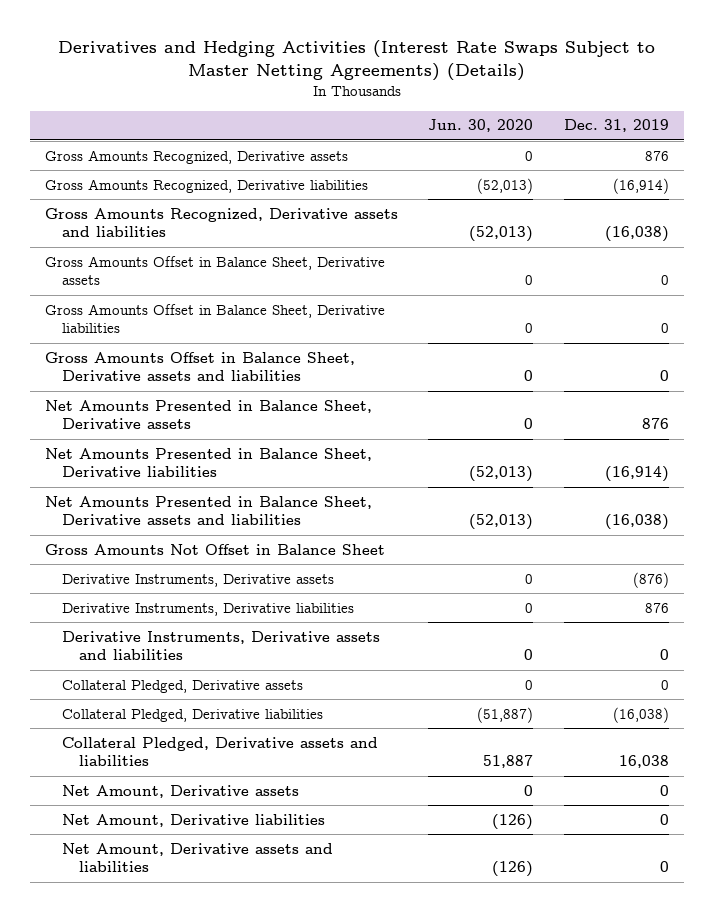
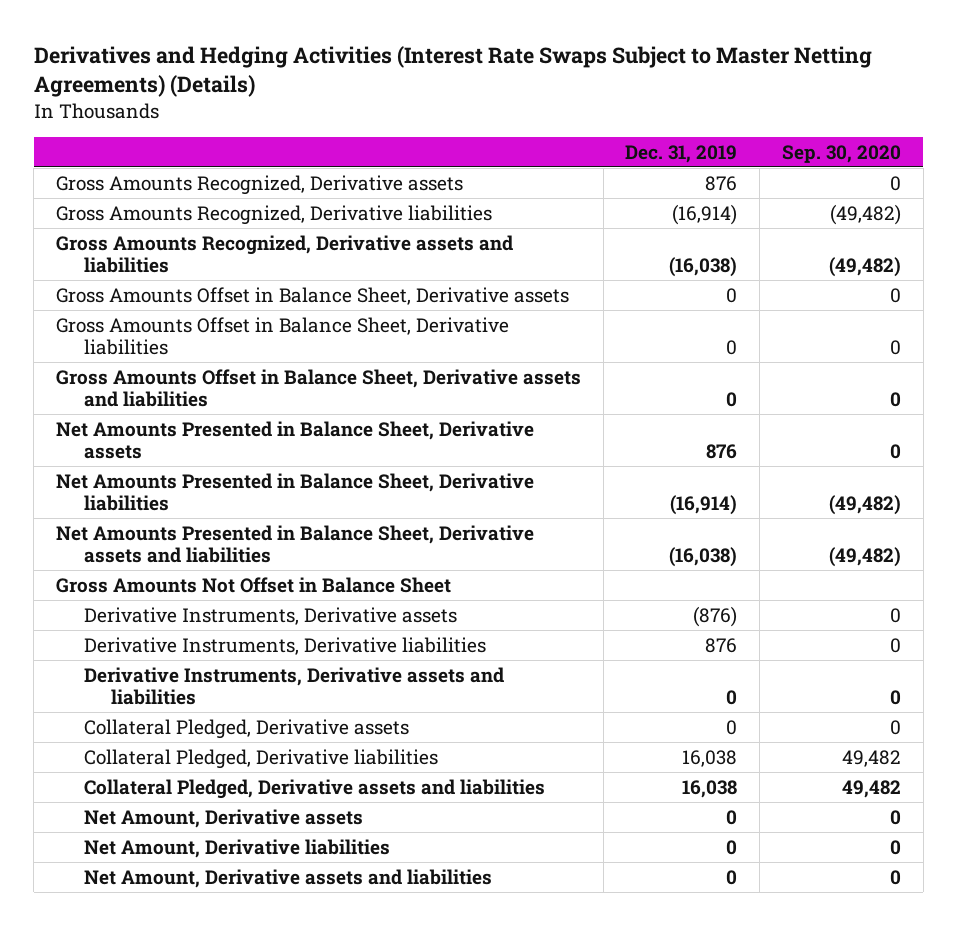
- | Jun. 30, 2020 | Dec. 31, 2019
+ | Dec. 31, 2019 | Sep. 30, 2020
- Collateral Pledged, Derivative liabilities | (51,887) | (16,038)
+ Collateral Pledged, Derivative liabilities | 16,038 | 49,482

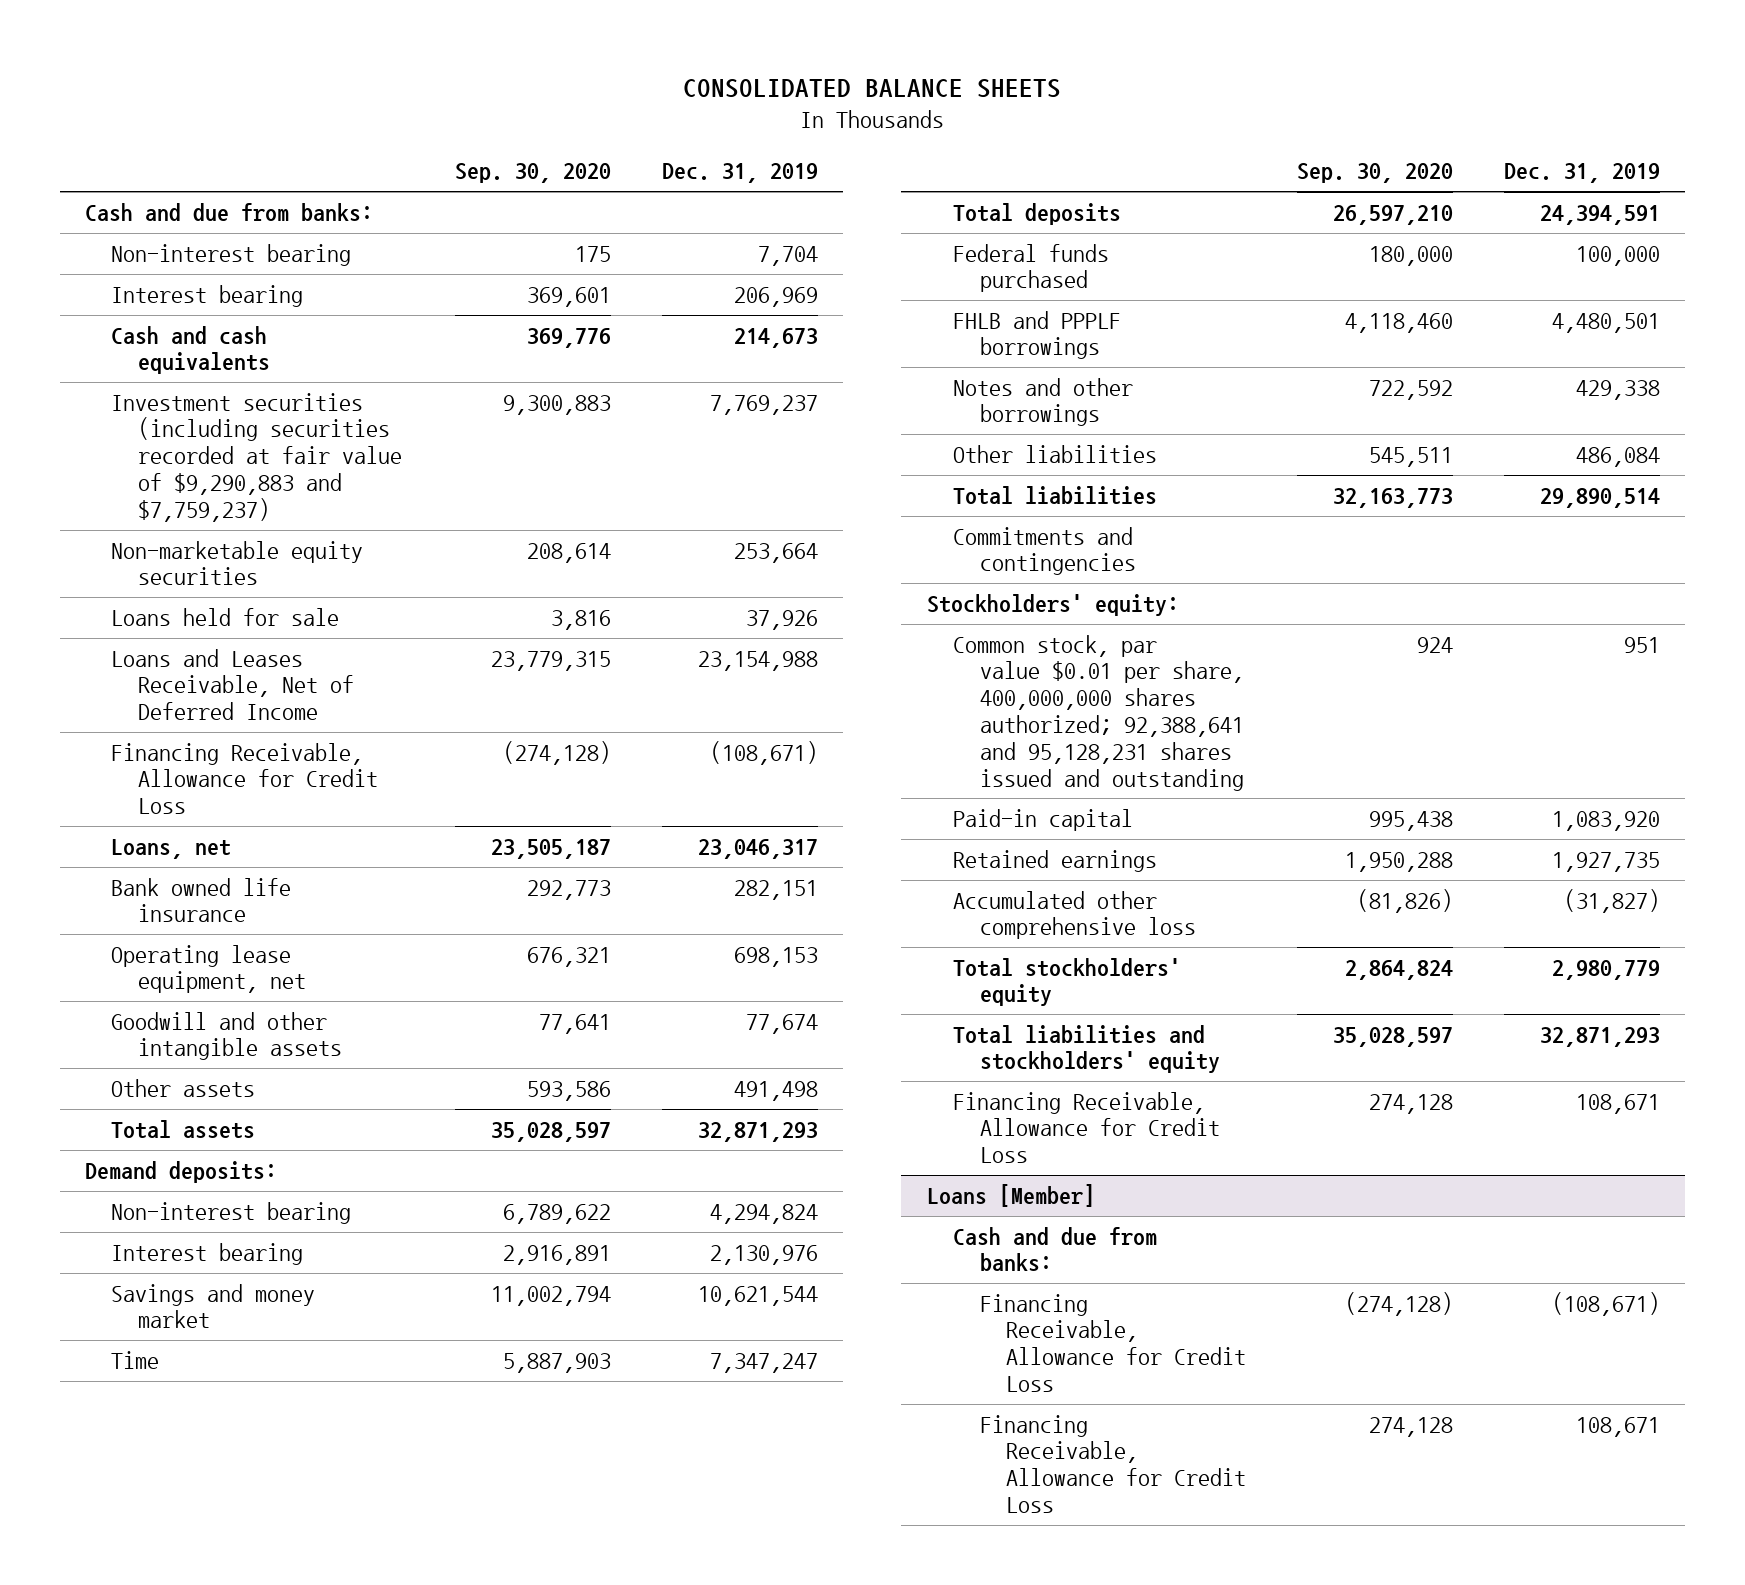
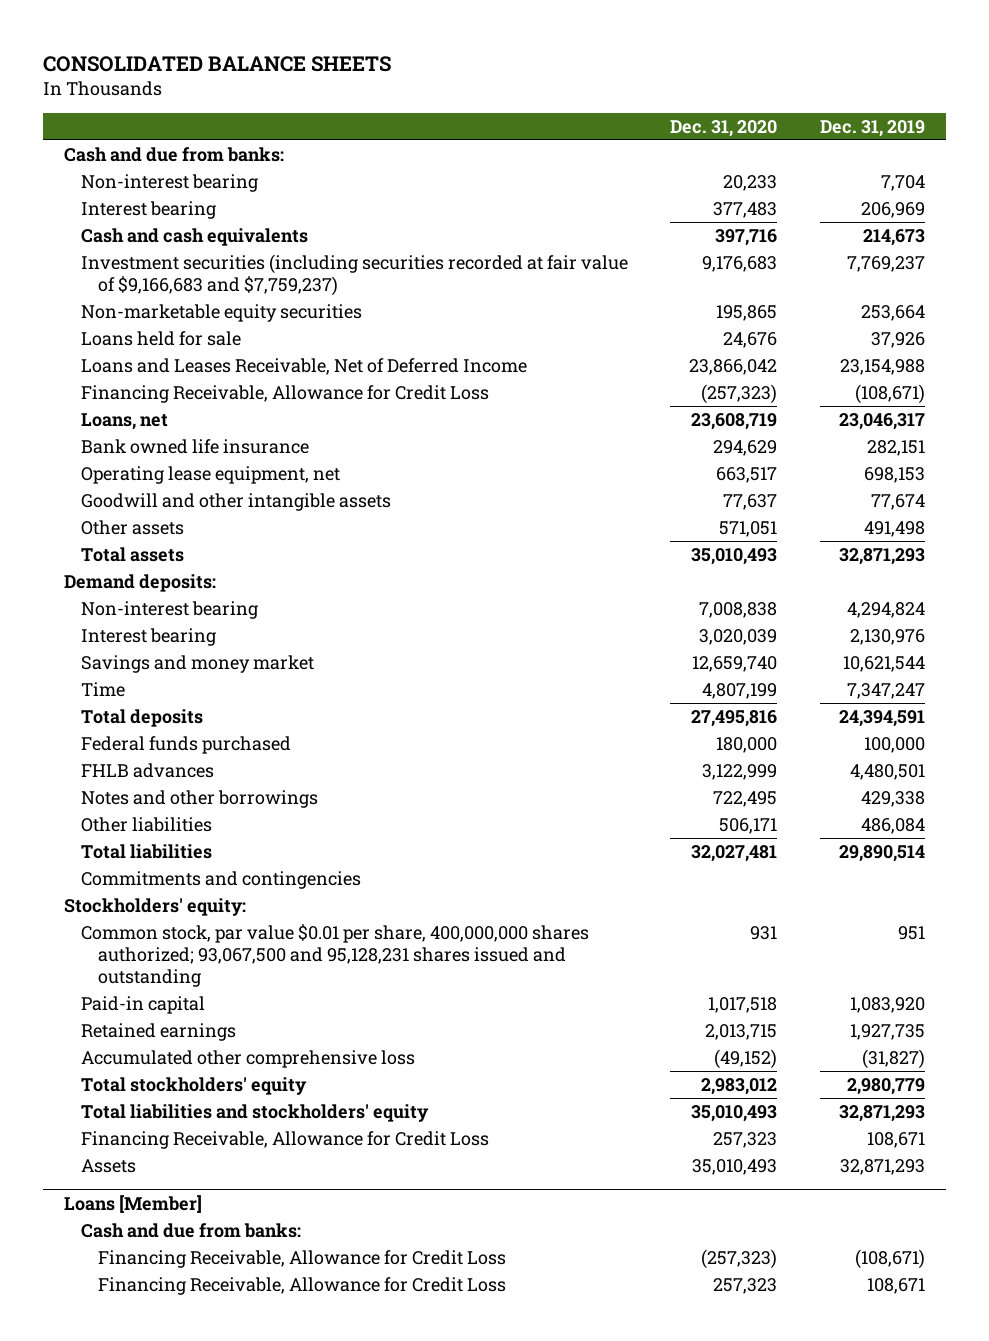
- | Sep. 30, 2020 | Dec. 31, 2019
+ | Dec. 31, 2020 | Dec. 31, 2019
- Investment securities (including securities recorded at fair value of $9,290,883 and $7,759,237) | 9,300,883 | 7,769,237
+ Investment securities (including securities recorded at fair value of $9,166,683 and $7,759,237) | 9,176,683 | 7,769,237
- FHLB and PPPLF borrowings | 4,118,460 | 4,480,501
+ FHLB advances | 3,122,999 | 4,480,501
- Common stock, par value $0.01 per share, 400,000,000 shares authorized; 92,388,641 and 95,128,231 shares issued and outstanding | 924 | 951
+ Common stock, par value $0.01 per share, 400,000,000 shares authorized; 93,067,500 and 95,128,231 shares issued and outstanding | 931 | 951
+ Assets | 35,010,493 | 32,871,293

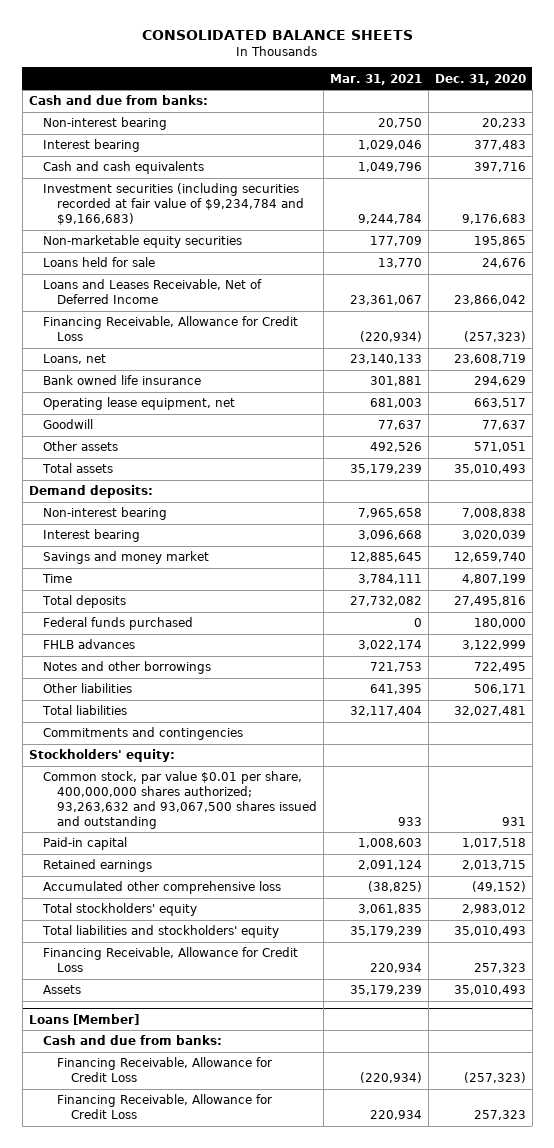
- | Dec. 31, 2020 | Dec. 31, 2019
+ | Mar. 31, 2021 | Dec. 31, 2020
- Investment securities (including securities recorded at fair value of $9,166,683 and $7,759,237) | 9,176,683 | 7,769,237
+ Investment securities (including securities recorded at fair value of $9,234,784 and $9,166,683) | 9,244,784 | 9,176,683
- Goodwill and other intangible assets | 77,637 | 77,674
+ Goodwill | 77,637 | 77,637
- Common stock, par value $0.01 per share, 400,000,000 shares authorized; 93,067,500 and 95,128,231 shares issued and outstanding | 931 | 951
+ Common stock, par value $0.01 per share, 400,000,000 shares authorized; 93,263,632 and 93,067,500 shares issued and outstanding | 933 | 931

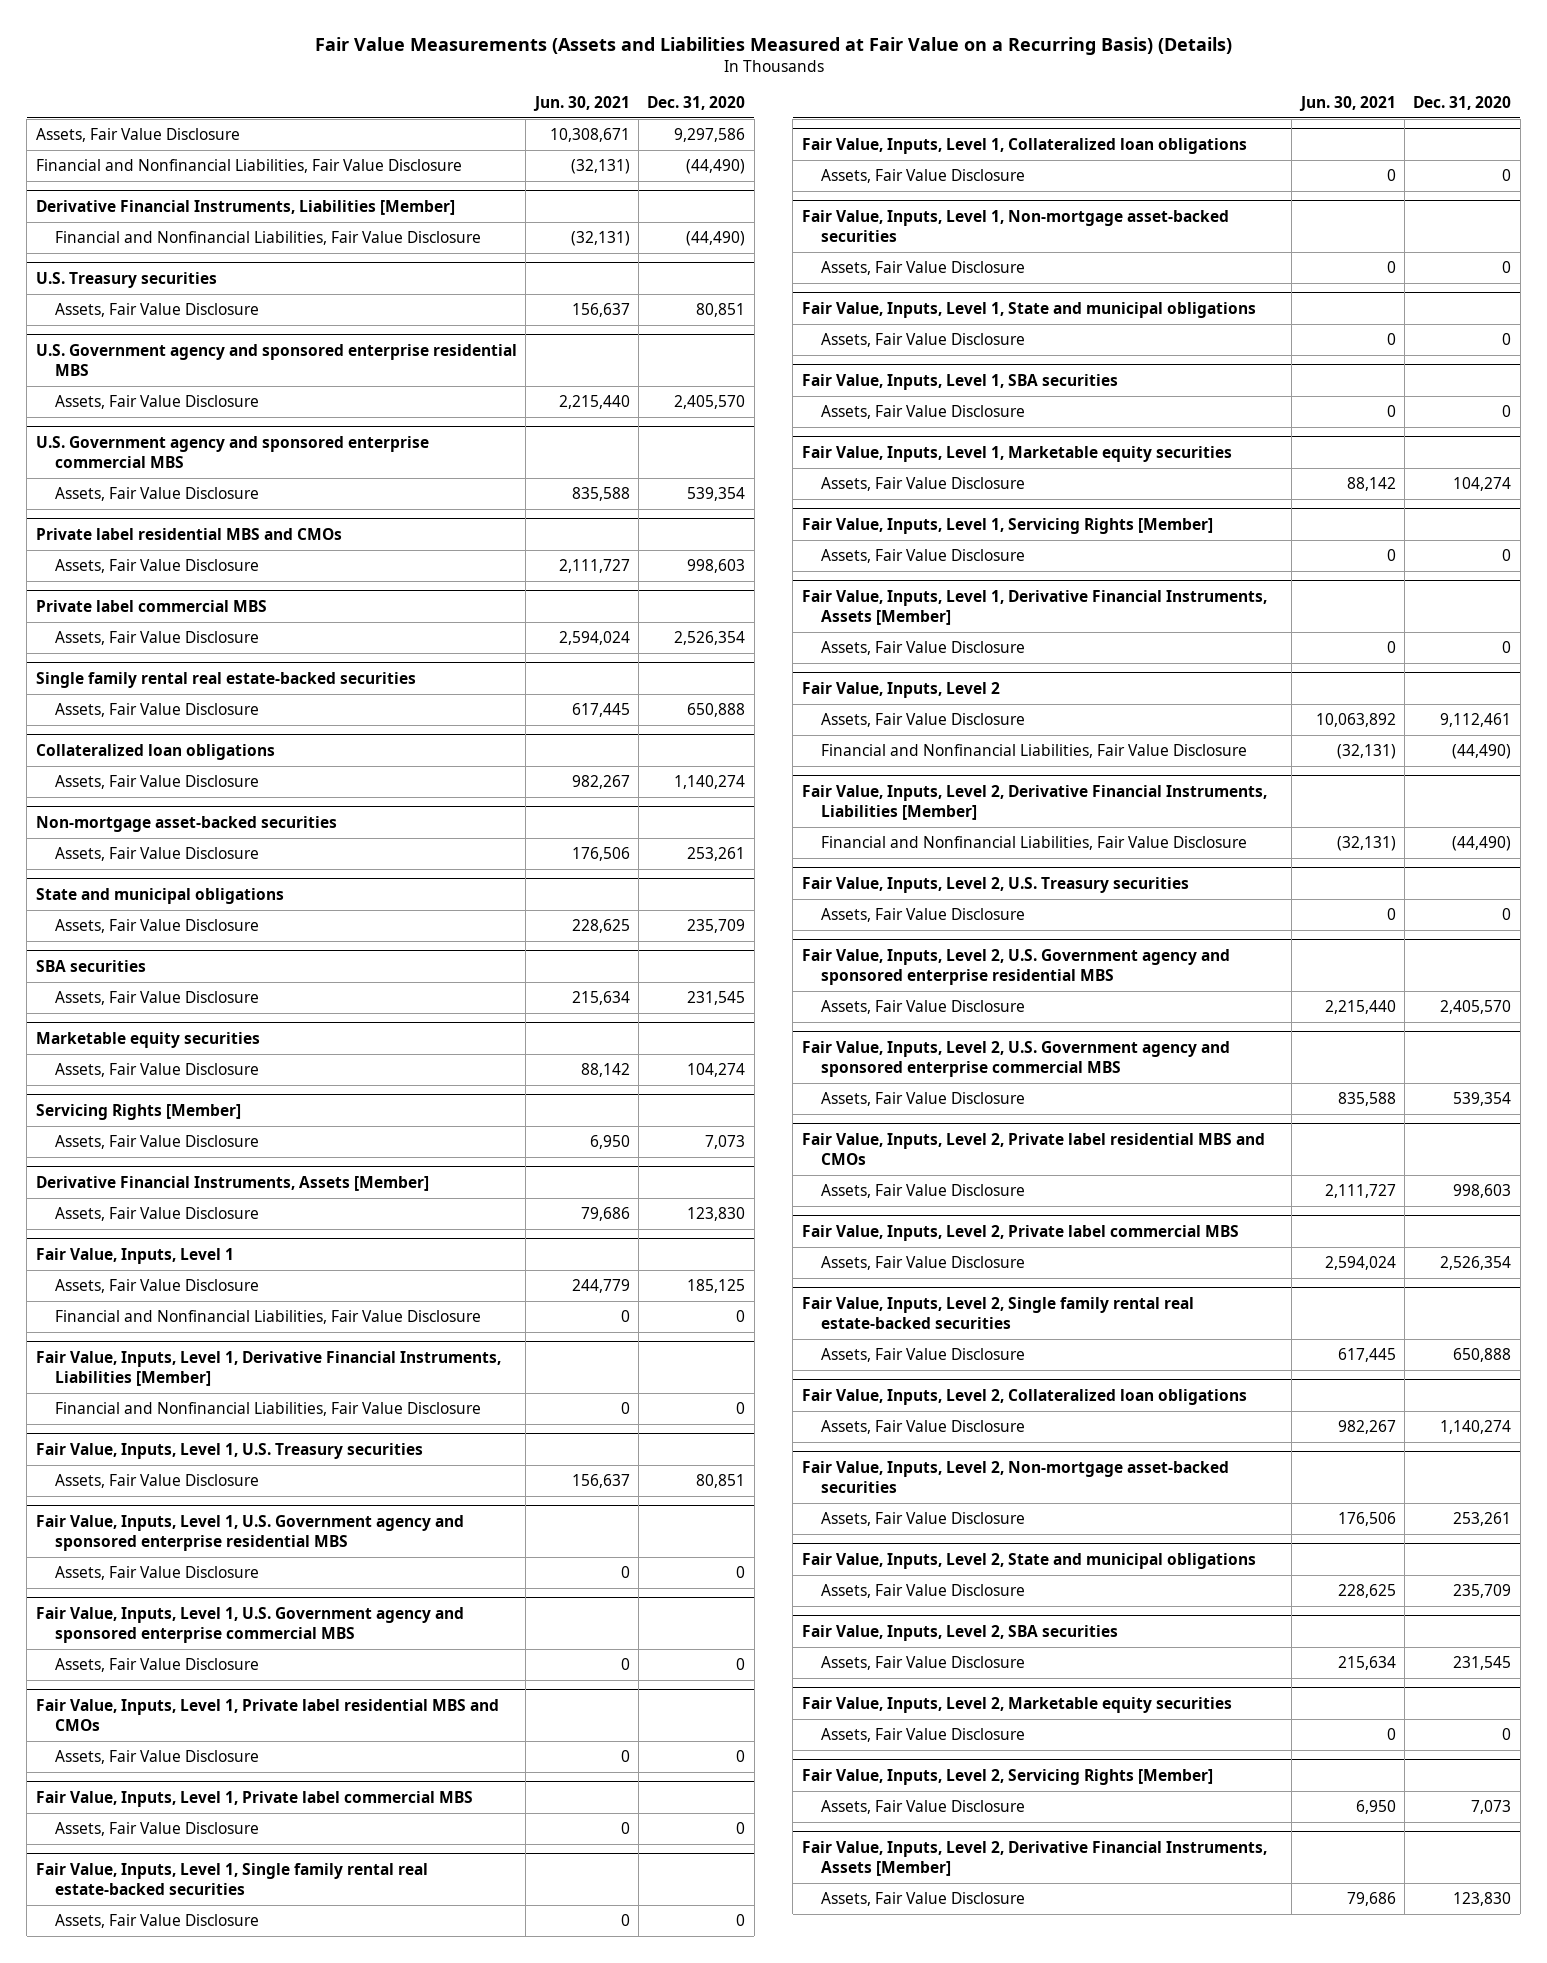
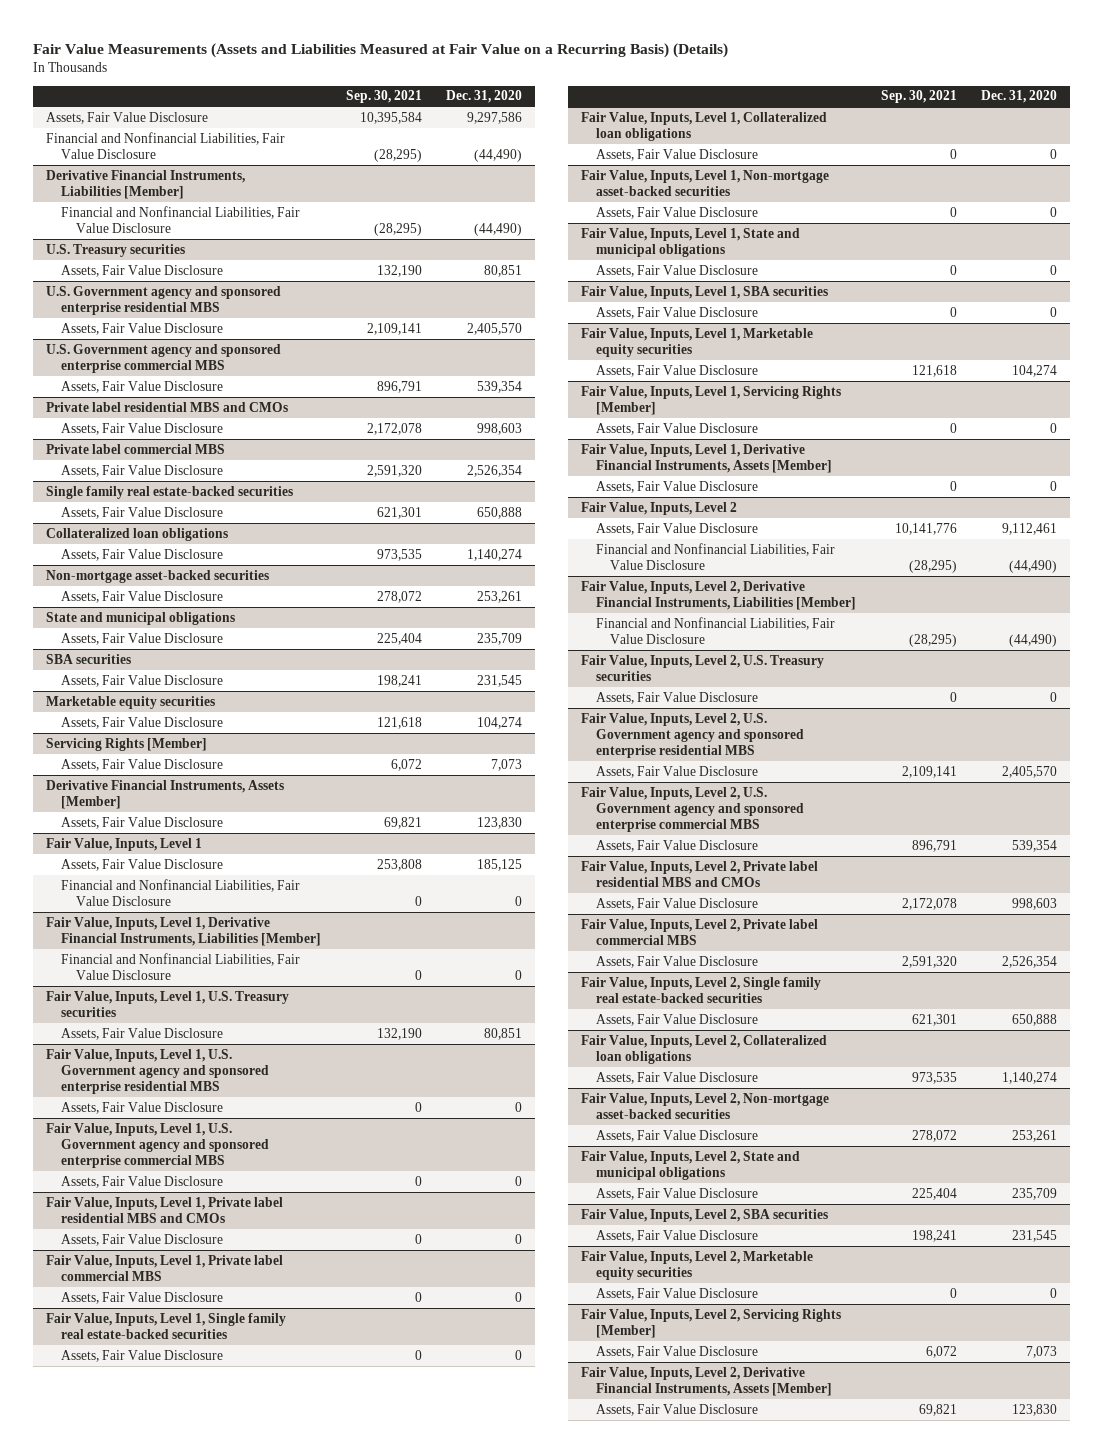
- | Jun. 30, 2021 | Dec. 31, 2020
+ | Sep. 30, 2021 | Dec. 31, 2020
- Single family rental real estate-backed securities
+ Single family real estate-backed securities
- Fair Value, Inputs, Level 1, Single family rental real estate-backed securities
+ Fair Value, Inputs, Level 1, Single family real estate-backed securities
- Fair Value, Inputs, Level 2, Single family rental real estate-backed securities
+ Fair Value, Inputs, Level 2, Single family real estate-backed securities

